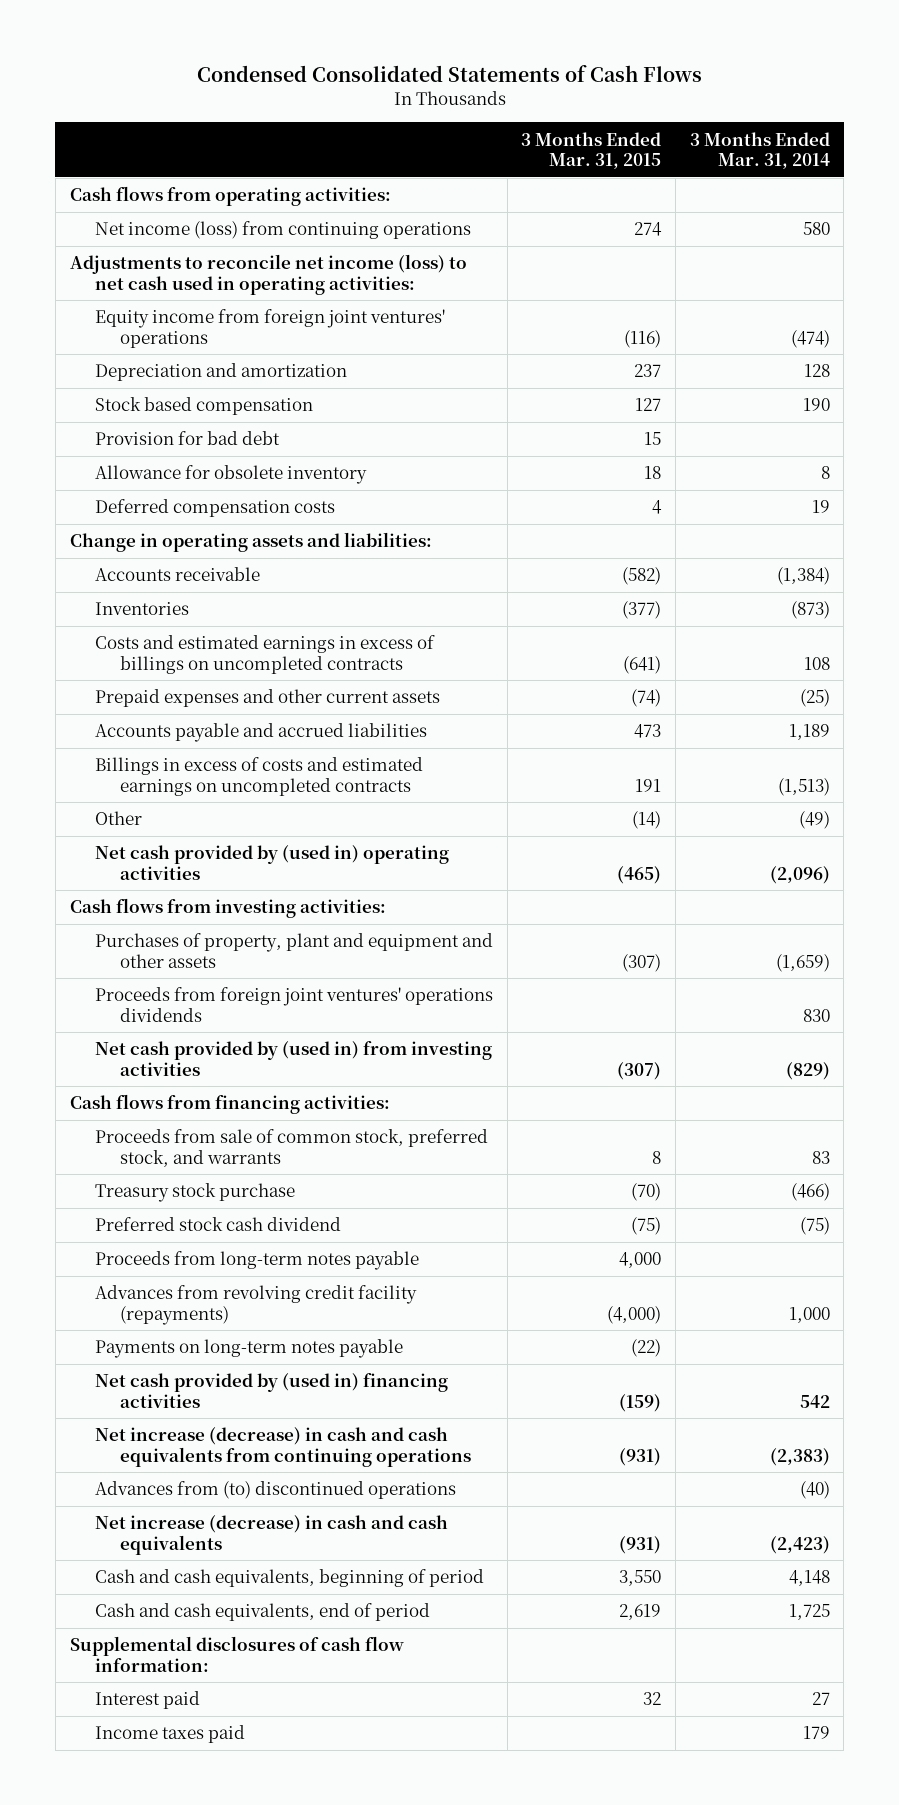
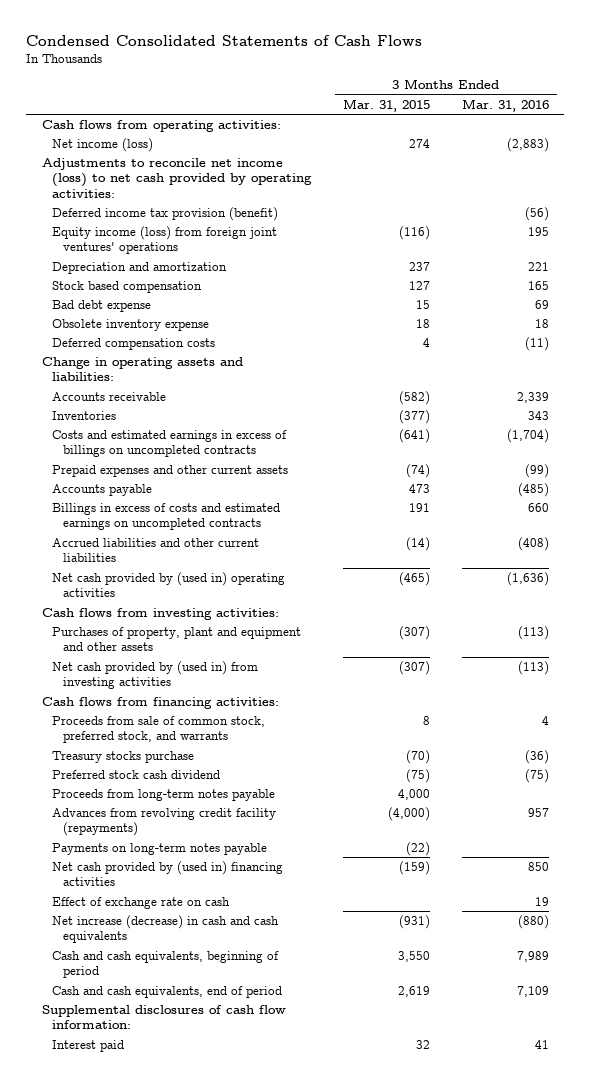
- | 3 Months Ended Mar. 31, 2015 | 3 Months Ended Mar. 31, 2014
+ | 3 Months Ended Mar. 31, 2015 | 3 Months Ended Mar. 31, 2016
- Net income (loss) from continuing operations | 274 | 580
- Adjustments to reconcile net income (loss) to net cash used in operating activities:
- Equity income from foreign joint ventures' operations | (116) | (474)
+ Net income (loss) | 274 | (2,883)
+ Adjustments to reconcile net income (loss) to net cash provided by operating activities:
+ Deferred income tax provision (benefit) | | (56)
+ Equity income (loss) from foreign joint ventures' operations | (116) | 195
- Provision for bad debt | 15 |
- Allowance for obsolete inventory | 18 | 8
+ Bad debt expense | 15 | 69
+ Obsolete inventory expense | 18 | 18
- Accounts payable and accrued liabilities | 473 | 1,189
+ Accounts payable | 473 | (485)
- Other | (14) | (49)
+ Accrued liabilities and other current liabilities | (14) | (408)
- Proceeds from foreign joint ventures' operations dividends | | 830
- Treasury stock purchase | (70) | (466)
+ Treasury stocks purchase | (70) | (36)
- Net increase (decrease) in cash and cash equivalents from continuing operations | (931) | (2,383)
- Advances from (to) discontinued operations | | (40)
+ Effect of exchange rate on cash | | 19
- Income taxes paid | | 179

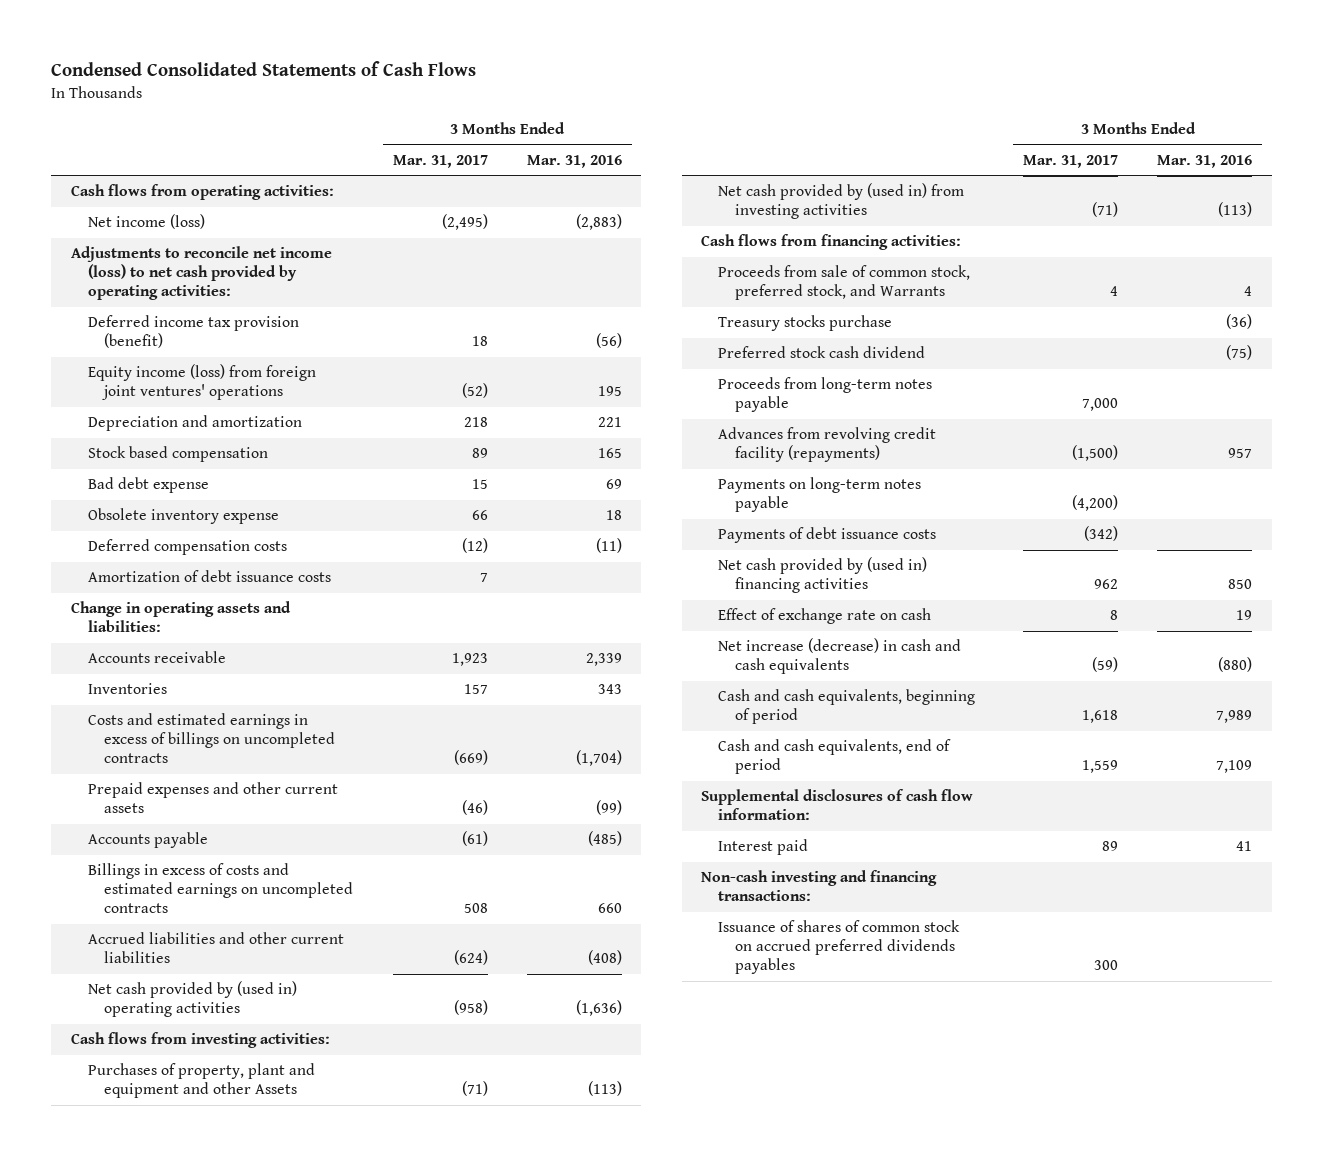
- | 3 Months Ended Mar. 31, 2015 | 3 Months Ended Mar. 31, 2016
+ | 3 Months Ended Mar. 31, 2017 | 3 Months Ended Mar. 31, 2016
+ Amortization of debt issuance costs | 7 |
- Purchases of property, plant and equipment and other assets | (307) | (113)
+ Purchases of property, plant and equipment and other Assets | (71) | (113)
- Proceeds from sale of common stock, preferred stock, and warrants | 8 | 4
+ Proceeds from sale of common stock, preferred stock, and Warrants | 4 | 4
+ Payments of debt issuance costs | (342) |
+ Non-cash investing and financing transactions:
+ Issuance of shares of common stock on accrued preferred dividends payables | 300 |

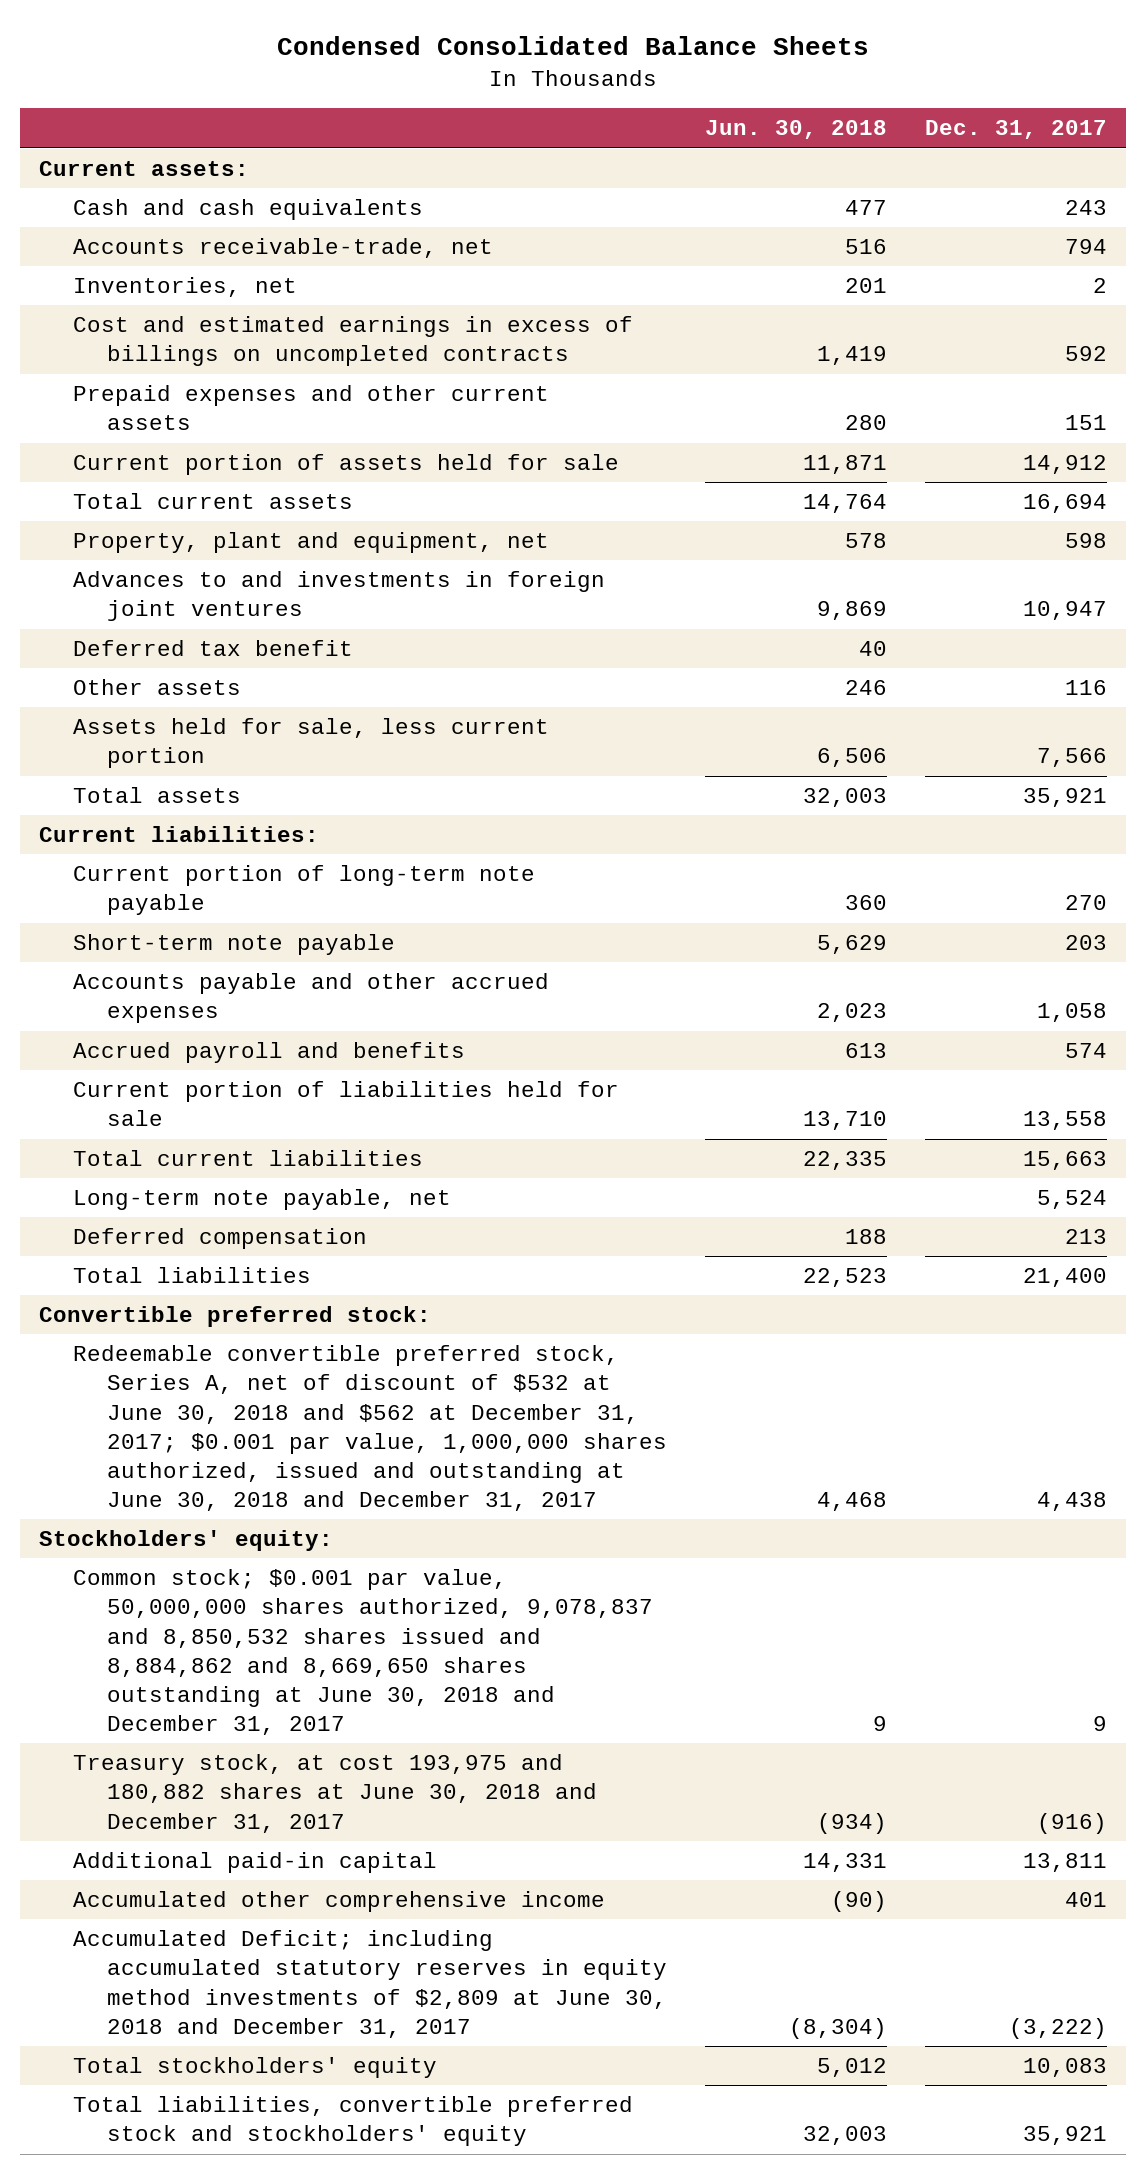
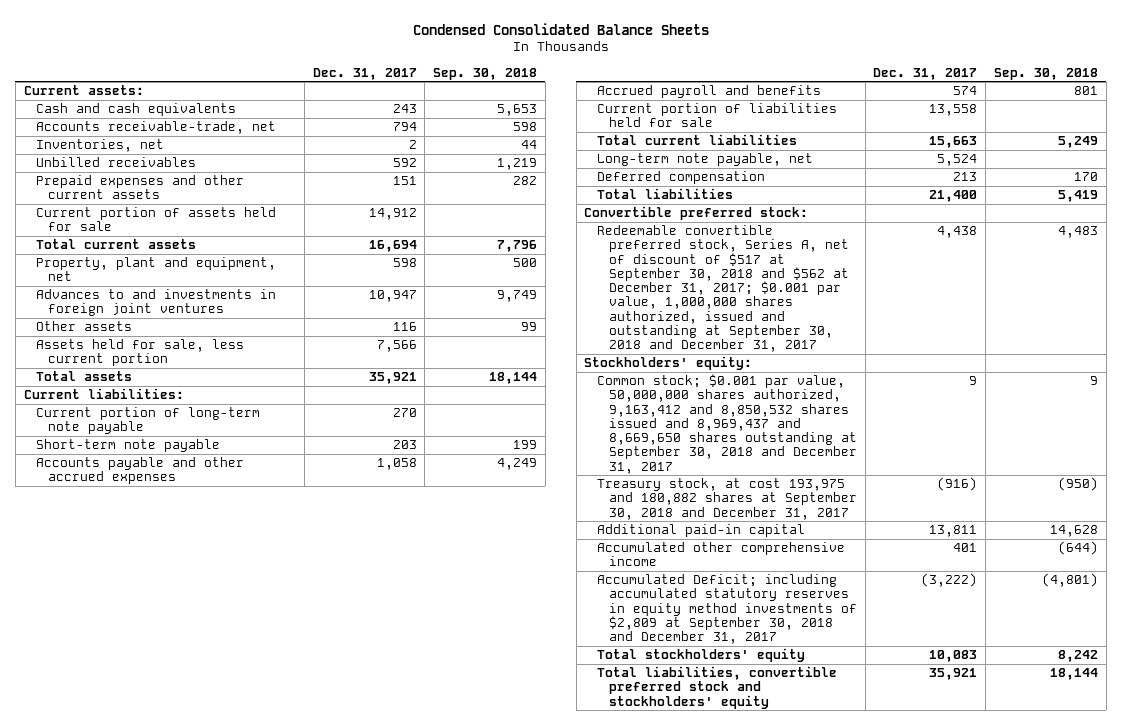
- | Jun. 30, 2018 | Dec. 31, 2017
+ | Dec. 31, 2017 | Sep. 30, 2018
- Cost and estimated earnings in excess of billings on uncompleted contracts | 1,419 | 592
+ Unbilled receivables | 592 | 1,219
- Deferred tax benefit | 40 |
- Redeemable convertible preferred stock, Series A, net of discount of $532 at June 30, 2018 and $562 at December 31, 2017; $0.001 par value, 1,000,000 shares authorized, issued and outstanding at June 30, 2018 and December 31, 2017 | 4,468 | 4,438
+ Redeemable convertible preferred stock, Series A, net of discount of $517 at September 30, 2018 and $562 at December 31, 2017; $0.001 par value, 1,000,000 shares authorized, issued and outstanding at September 30, 2018 and December 31, 2017 | 4,438 | 4,483
- Common stock; $0.001 par value, 50,000,000 shares authorized, 9,078,837 and 8,850,532 shares issued and 8,884,862 and 8,669,650 shares outstanding at June 30, 2018 and December 31, 2017 | 9 | 9
- Treasury stock, at cost 193,975 and 180,882 shares at June 30, 2018 and December 31, 2017 | (934) | (916)
+ Common stock; $0.001 par value, 50,000,000 shares authorized, 9,163,412 and 8,850,532 shares issued and 8,969,437 and 8,669,650 shares outstanding at September 30, 2018 and December 31, 2017 | 9 | 9
+ Treasury stock, at cost 193,975 and 180,882 shares at September 30, 2018 and December 31, 2017 | (916) | (950)
- Accumulated Deficit; including accumulated statutory reserves in equity method investments of $2,809 at June 30, 2018 and December 31, 2017 | (8,304) | (3,222)
+ Accumulated Deficit; including accumulated statutory reserves in equity method investments of $2,809 at September 30, 2018 and December 31, 2017 | (3,222) | (4,801)

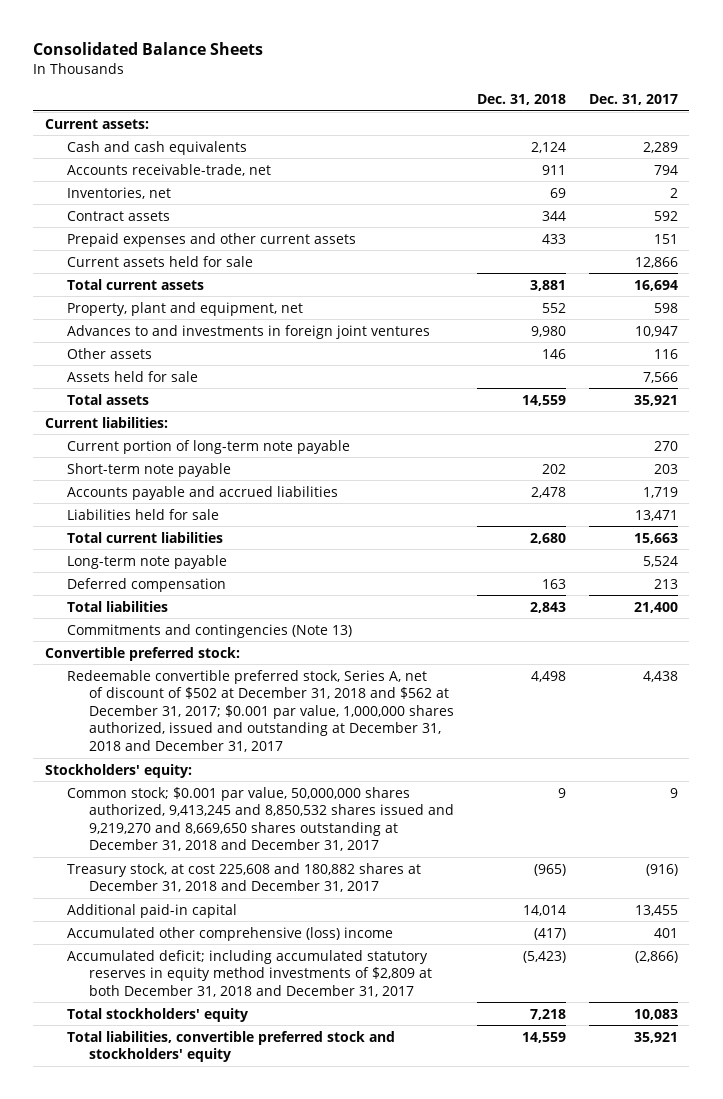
- Condensed Consolidated Balance Sheets
+ Consolidated Balance Sheets
- | Dec. 31, 2017 | Sep. 30, 2018
+ | Dec. 31, 2018 | Dec. 31, 2017
- Cash and cash equivalents | 243 | 5,653
+ Cash and cash equivalents | 2,124 | 2,289
- Unbilled receivables | 592 | 1,219
+ Contract assets | 344 | 592
- Current portion of assets held for sale | 14,912 |
+ Current assets held for sale | | 12,866
- Assets held for sale, less current portion | 7,566 |
+ Assets held for sale | | 7,566
- Accounts payable and other accrued expenses | 1,058 | 4,249
- Accrued payroll and benefits | 574 | 801
- Current portion of liabilities held for sale | 13,558 |
+ Accounts payable and accrued liabilities | 2,478 | 1,719
+ Liabilities held for sale | | 13,471
- Long-term note payable, net | 5,524 |
+ Long-term note payable | | 5,524
+ Commitments and contingencies (Note 13)
- Redeemable convertible preferred stock, Series A, net of discount of $517 at September 30, 2018 and $562 at December 31, 2017; $0.001 par value, 1,000,000 shares authorized, issued and outstanding at September 30, 2018 and December 31, 2017 | 4,438 | 4,483
+ Redeemable convertible preferred stock, Series A, net of discount of $502 at December 31, 2018 and $562 at December 31, 2017; $0.001 par value, 1,000,000 shares authorized, issued and outstanding at December 31, 2018 and December 31, 2017 | 4,498 | 4,438
- Common stock; $0.001 par value, 50,000,000 shares authorized, 9,163,412 and 8,850,532 shares issued and 8,969,437 and 8,669,650 shares outstanding at September 30, 2018 and December 31, 2017 | 9 | 9
- Treasury stock, at cost 193,975 and 180,882 shares at September 30, 2018 and December 31, 2017 | (916) | (950)
- Additional paid-in capital | 13,811 | 14,628
- Accumulated other comprehensive income | 401 | (644)
- Accumulated Deficit; including accumulated statutory reserves in equity method investments of $2,809 at September 30, 2018 and December 31, 2017 | (3,222) | (4,801)
+ Common stock; $0.001 par value, 50,000,000 shares authorized, 9,413,245 and 8,850,532 shares issued and 9,219,270 and 8,669,650 shares outstanding at December 31, 2018 and December 31, 2017 | 9 | 9
+ Treasury stock, at cost 225,608 and 180,882 shares at December 31, 2018 and December 31, 2017 | (965) | (916)
+ Additional paid-in capital | 14,014 | 13,455
+ Accumulated other comprehensive (loss) income | (417) | 401
+ Accumulated deficit; including accumulated statutory reserves in equity method investments of $2,809 at both December 31, 2018 and December 31, 2017 | (5,423) | (2,866)

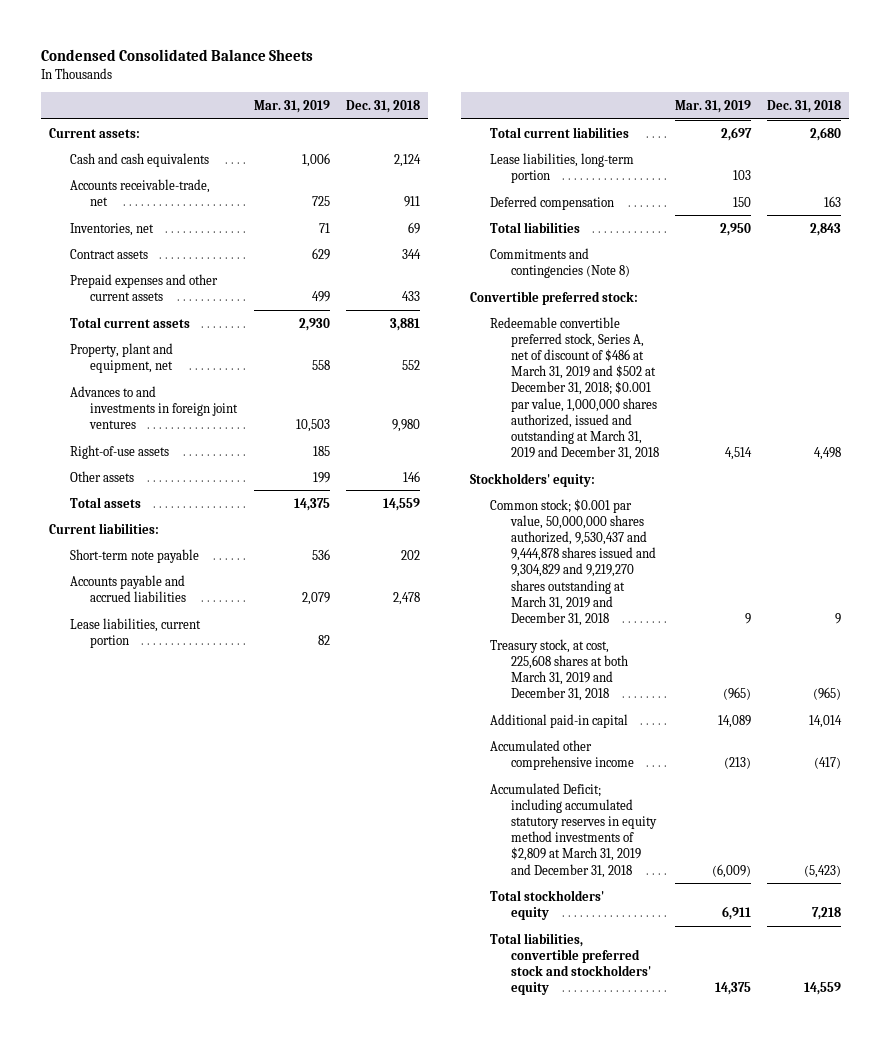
- Consolidated Balance Sheets
+ Condensed Consolidated Balance Sheets
- | Dec. 31, 2018 | Dec. 31, 2017
+ | Mar. 31, 2019 | Dec. 31, 2018
- Current assets held for sale | | 12,866
+ Right-of-use assets | 185 |
- Assets held for sale | | 7,566
- Current portion of long-term note payable | | 270
- Liabilities held for sale | | 13,471
+ Lease liabilities, current portion | 82 |
- Long-term note payable | | 5,524
+ Lease liabilities, long-term portion | 103 |
- Commitments and contingencies (Note 13)
+ Commitments and contingencies (Note 8)
- Redeemable convertible preferred stock, Series A, net of discount of $502 at December 31, 2018 and $562 at December 31, 2017; $0.001 par value, 1,000,000 shares authorized, issued and outstanding at December 31, 2018 and December 31, 2017 | 4,498 | 4,438
+ Redeemable convertible preferred stock, Series A, net of discount of $486 at March 31, 2019 and $502 at December 31, 2018; $0.001 par value, 1,000,000 shares authorized, issued and outstanding at March 31, 2019 and December 31, 2018 | 4,514 | 4,498
- Common stock; $0.001 par value, 50,000,000 shares authorized, 9,413,245 and 8,850,532 shares issued and 9,219,270 and 8,669,650 shares outstanding at December 31, 2018 and December 31, 2017 | 9 | 9
- Treasury stock, at cost 225,608 and 180,882 shares at December 31, 2018 and December 31, 2017 | (965) | (916)
+ Common stock; $0.001 par value, 50,000,000 shares authorized, 9,530,437 and 9,444,878 shares issued and 9,304,829 and 9,219,270 shares outstanding at March 31, 2019 and December 31, 2018 | 9 | 9
+ Treasury stock, at cost, 225,608 shares at both March 31, 2019 and December 31, 2018 | (965) | (965)
- Accumulated other comprehensive (loss) income | (417) | 401
- Accumulated deficit; including accumulated statutory reserves in equity method investments of $2,809 at both December 31, 2018 and December 31, 2017 | (5,423) | (2,866)
+ Accumulated other comprehensive income | (213) | (417)
+ Accumulated Deficit; including accumulated statutory reserves in equity method investments of $2,809 at March 31, 2019 and December 31, 2018 | (6,009) | (5,423)

